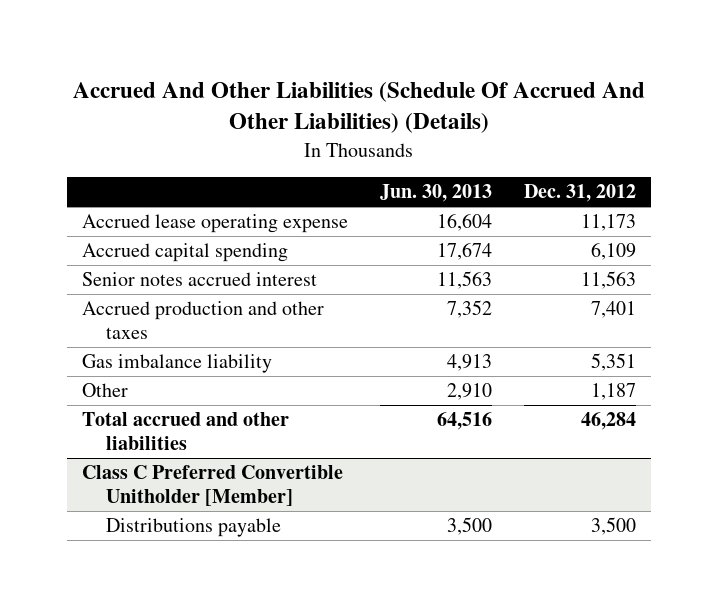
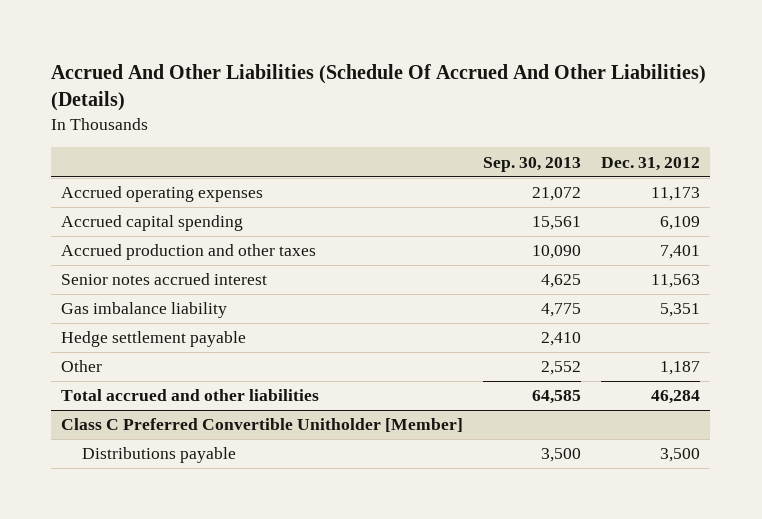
- | Jun. 30, 2013 | Dec. 31, 2012
+ | Sep. 30, 2013 | Dec. 31, 2012
- Accrued lease operating expense | 16,604 | 11,173
+ Accrued operating expenses | 21,072 | 11,173
moved down: Senior notes accrued interest | 4,625 | 11,563
+ Hedge settlement payable | 2,410 |

